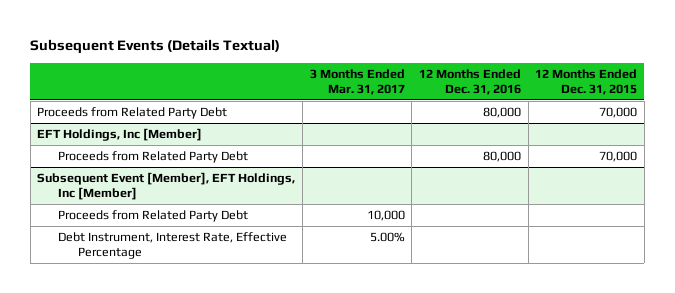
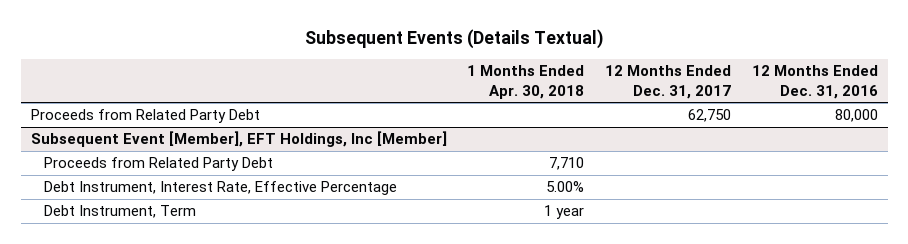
- | 3 Months Ended Mar. 31, 2017 | 12 Months Ended Dec. 31, 2016 | 12 Months Ended Dec. 31, 2015
+ | 1 Months Ended Apr. 30, 2018 | 12 Months Ended Dec. 31, 2017 | 12 Months Ended Dec. 31, 2016
- EFT Holdings, Inc [Member]
- Proceeds from Related Party Debt | | 80,000 | 70,000
@ Subsequent Event [Member], EFT Holdings, Inc [Member]
+ Debt Instrument, Term | 1 year | |

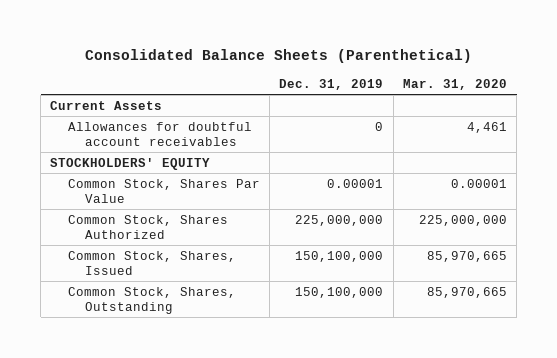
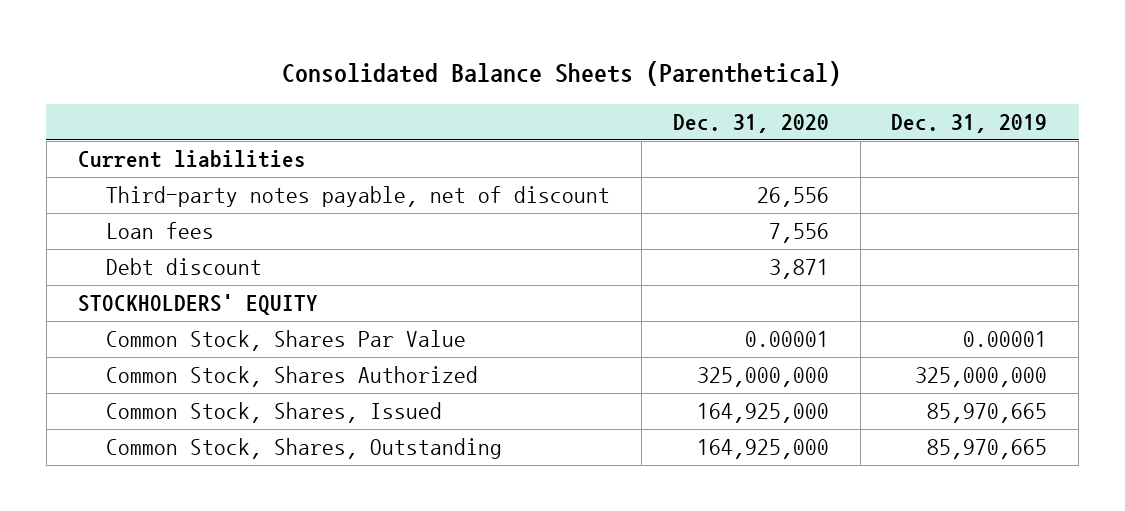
- | Dec. 31, 2019 | Mar. 31, 2020
+ | Dec. 31, 2020 | Dec. 31, 2019
- Current Assets
- Allowances for doubtful account receivables | 0 | 4,461
+ Current liabilities
+ Third-party notes payable, net of discount | 26,556 |
+ Loan fees | 7,556 |
+ Debt discount | 3,871 |
- Common Stock, Shares Authorized | 225,000,000 | 225,000,000
- Common Stock, Shares, Issued | 150,100,000 | 85,970,665
- Common Stock, Shares, Outstanding | 150,100,000 | 85,970,665
+ Common Stock, Shares Authorized | 325,000,000 | 325,000,000
+ Common Stock, Shares, Issued | 164,925,000 | 85,970,665
+ Common Stock, Shares, Outstanding | 164,925,000 | 85,970,665

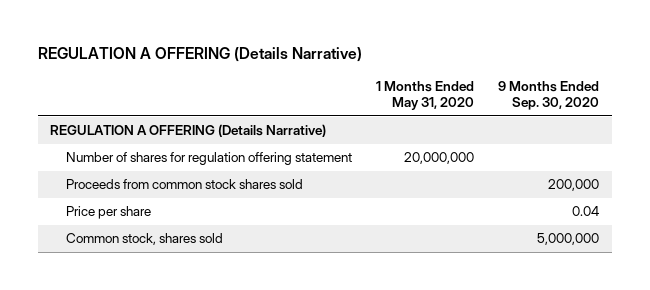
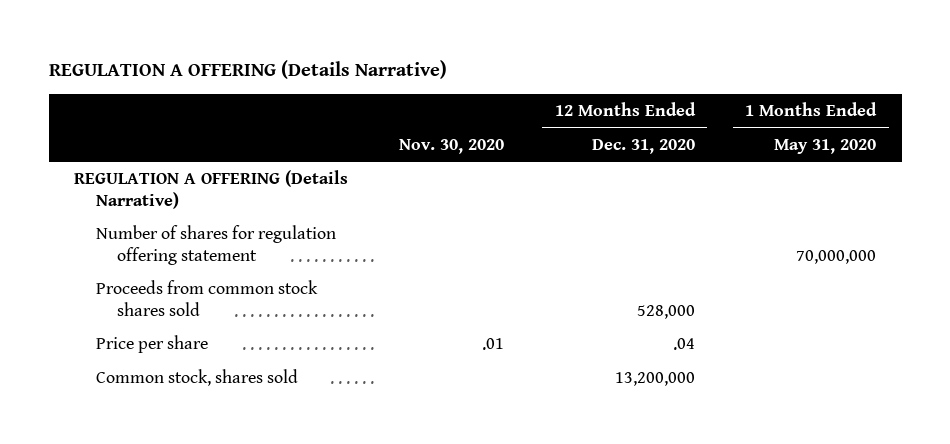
- | 1 Months Ended May 31, 2020 | 9 Months Ended Sep. 30, 2020
+ | Nov. 30, 2020 | 12 Months Ended Dec. 31, 2020 | 1 Months Ended May 31, 2020
- Number of shares for regulation offering statement | 20,000,000 |
+ Number of shares for regulation offering statement | | | 70,000,000

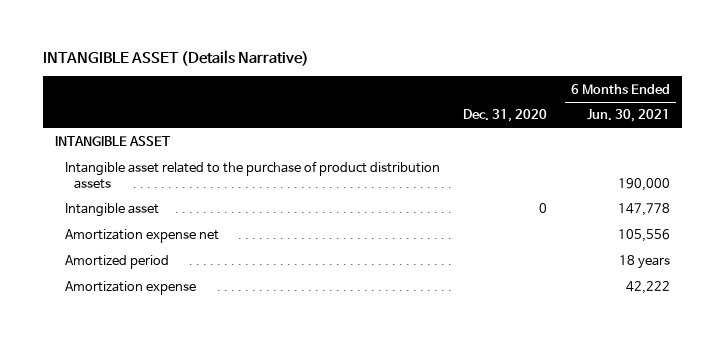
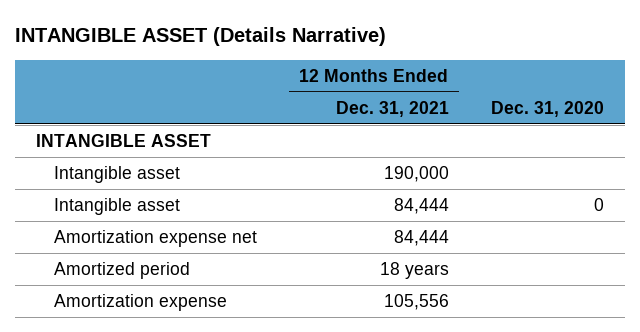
- | Dec. 31, 2020 | 6 Months Ended Jun. 30, 2021
+ | 12 Months Ended Dec. 31, 2021 | Dec. 31, 2020
- Intangible asset related to the purchase of product distribution assets | | 190,000
+ Intangible asset | 190,000 |

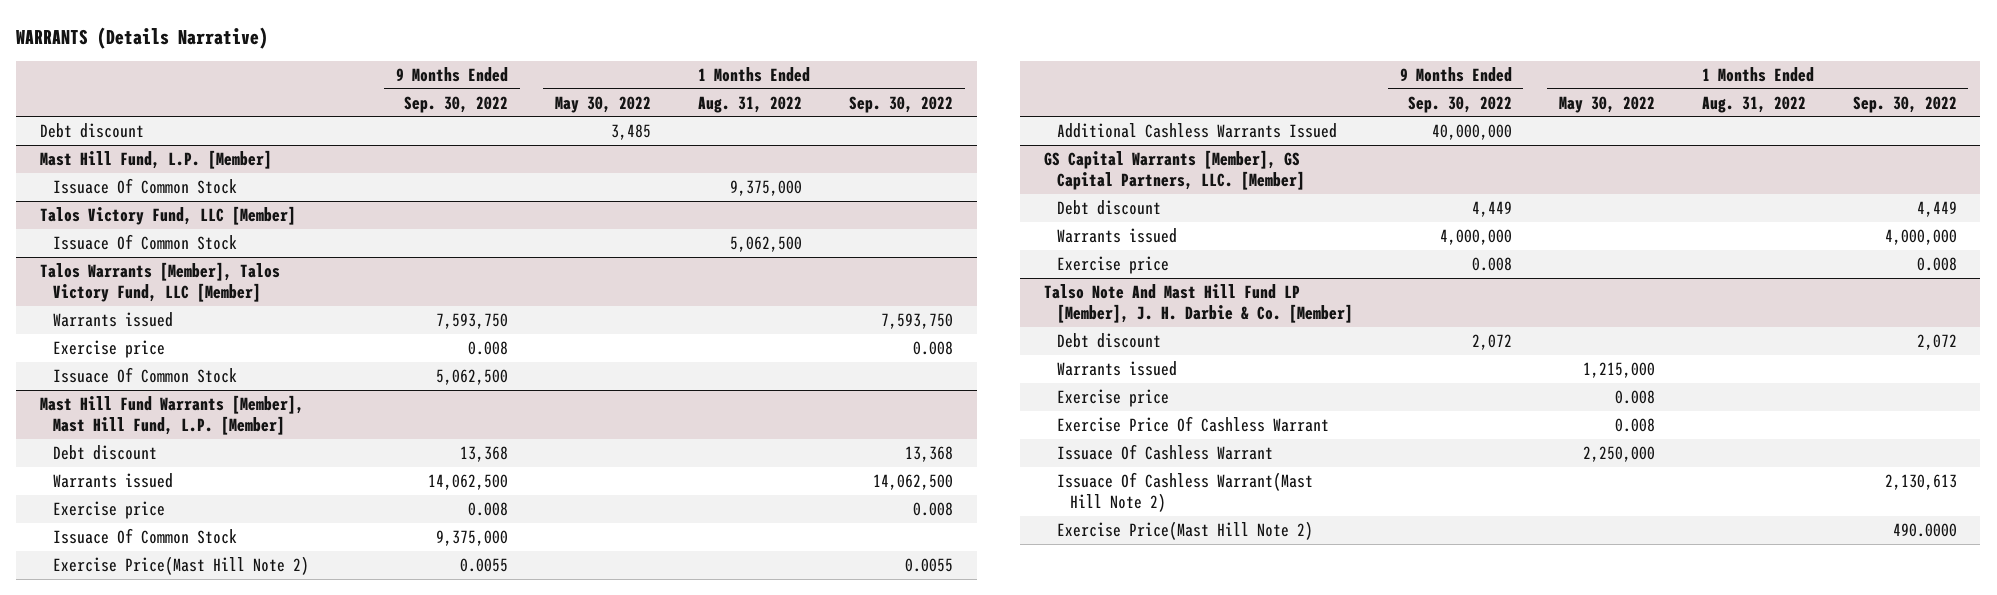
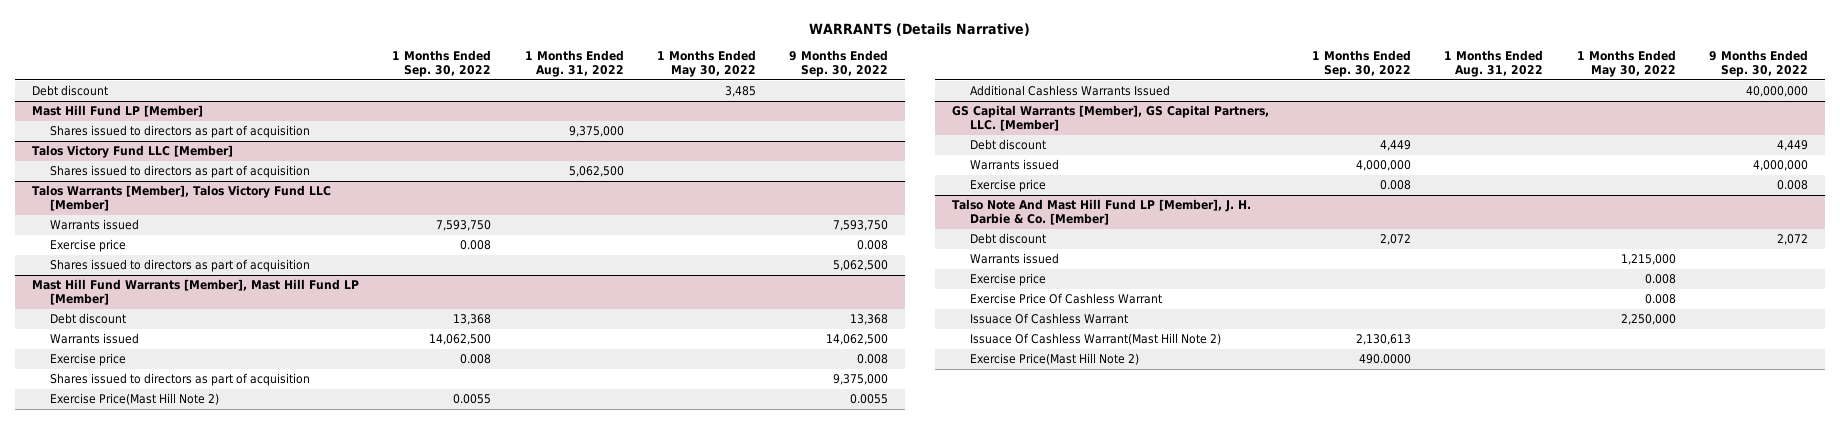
- | 9 Months Ended Sep. 30, 2022 | 1 Months Ended May 30, 2022 | 1 Months Ended Aug. 31, 2022 | 1 Months Ended Sep. 30, 2022
+ | 1 Months Ended Sep. 30, 2022 | 1 Months Ended Aug. 31, 2022 | 1 Months Ended May 30, 2022 | 9 Months Ended Sep. 30, 2022
- Mast Hill Fund, L.P. [Member]
- Issuace Of Common Stock | | | 9,375,000 |
- Talos Victory Fund, LLC [Member]
- Issuace Of Common Stock | | | 5,062,500 |
- Talos Warrants [Member], Talos Victory Fund, LLC [Member]
+ Mast Hill Fund LP [Member]
+ Shares issued to directors as part of acquisition | | 9,375,000 | |
+ Talos Victory Fund LLC [Member]
+ Shares issued to directors as part of acquisition | | 5,062,500 | |
+ Talos Warrants [Member], Talos Victory Fund LLC [Member]
- Issuace Of Common Stock | 5,062,500 | | |
- Mast Hill Fund Warrants [Member], Mast Hill Fund, L.P. [Member]
+ Shares issued to directors as part of acquisition | | | | 5,062,500
+ Mast Hill Fund Warrants [Member], Mast Hill Fund LP [Member]
- Issuace Of Common Stock | 9,375,000 | | |
+ Shares issued to directors as part of acquisition | | | | 9,375,000

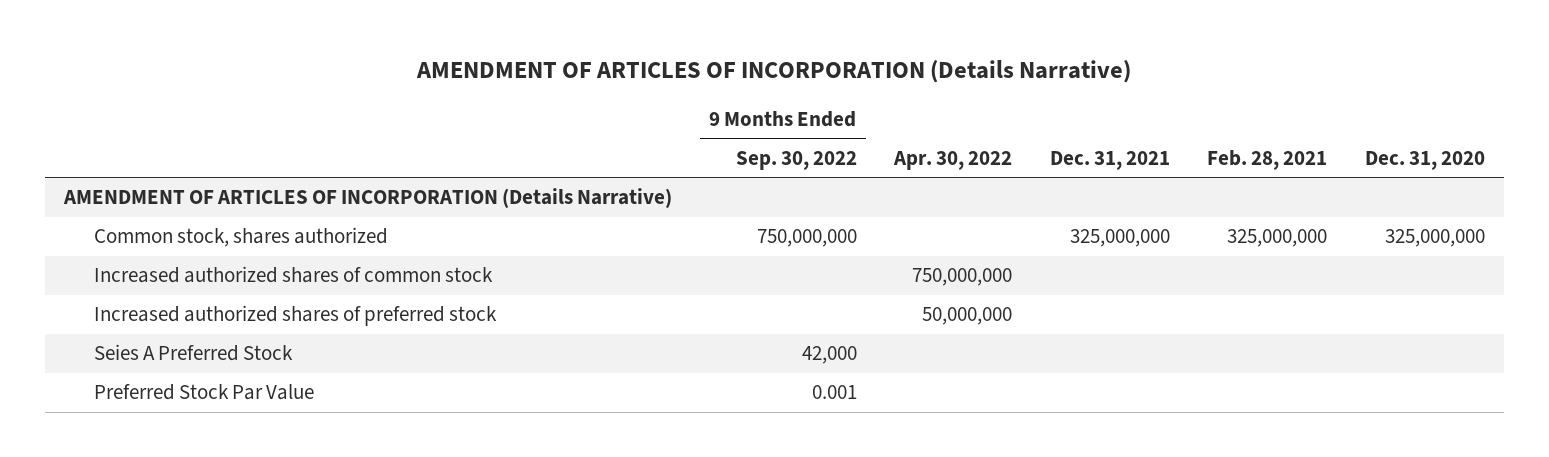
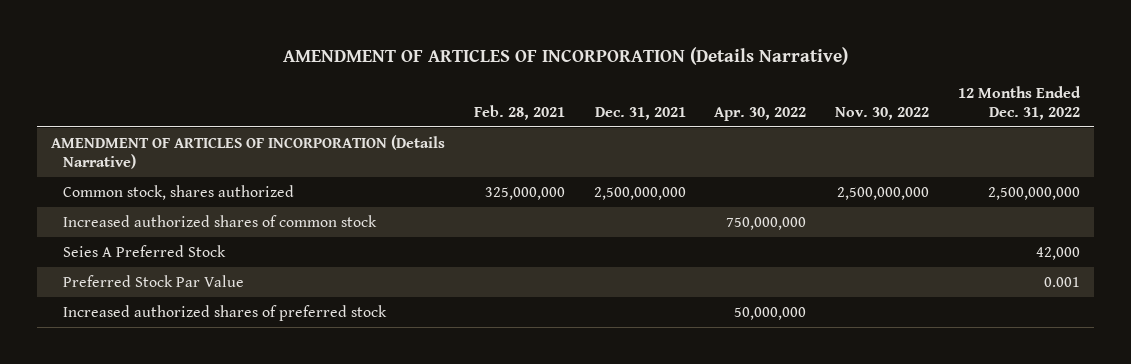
- | 9 Months Ended Sep. 30, 2022 | Apr. 30, 2022 | Dec. 31, 2021 | Feb. 28, 2021 | Dec. 31, 2020
+ | Feb. 28, 2021 | Dec. 31, 2021 | Apr. 30, 2022 | Nov. 30, 2022 | 12 Months Ended Dec. 31, 2022
- Common stock, shares authorized | 750,000,000 | | 325,000,000 | 325,000,000 | 325,000,000
+ Common stock, shares authorized | 325,000,000 | 2,500,000,000 | | 2,500,000,000 | 2,500,000,000
moved down: Increased authorized shares of preferred stock | | | 50,000,000 | |

